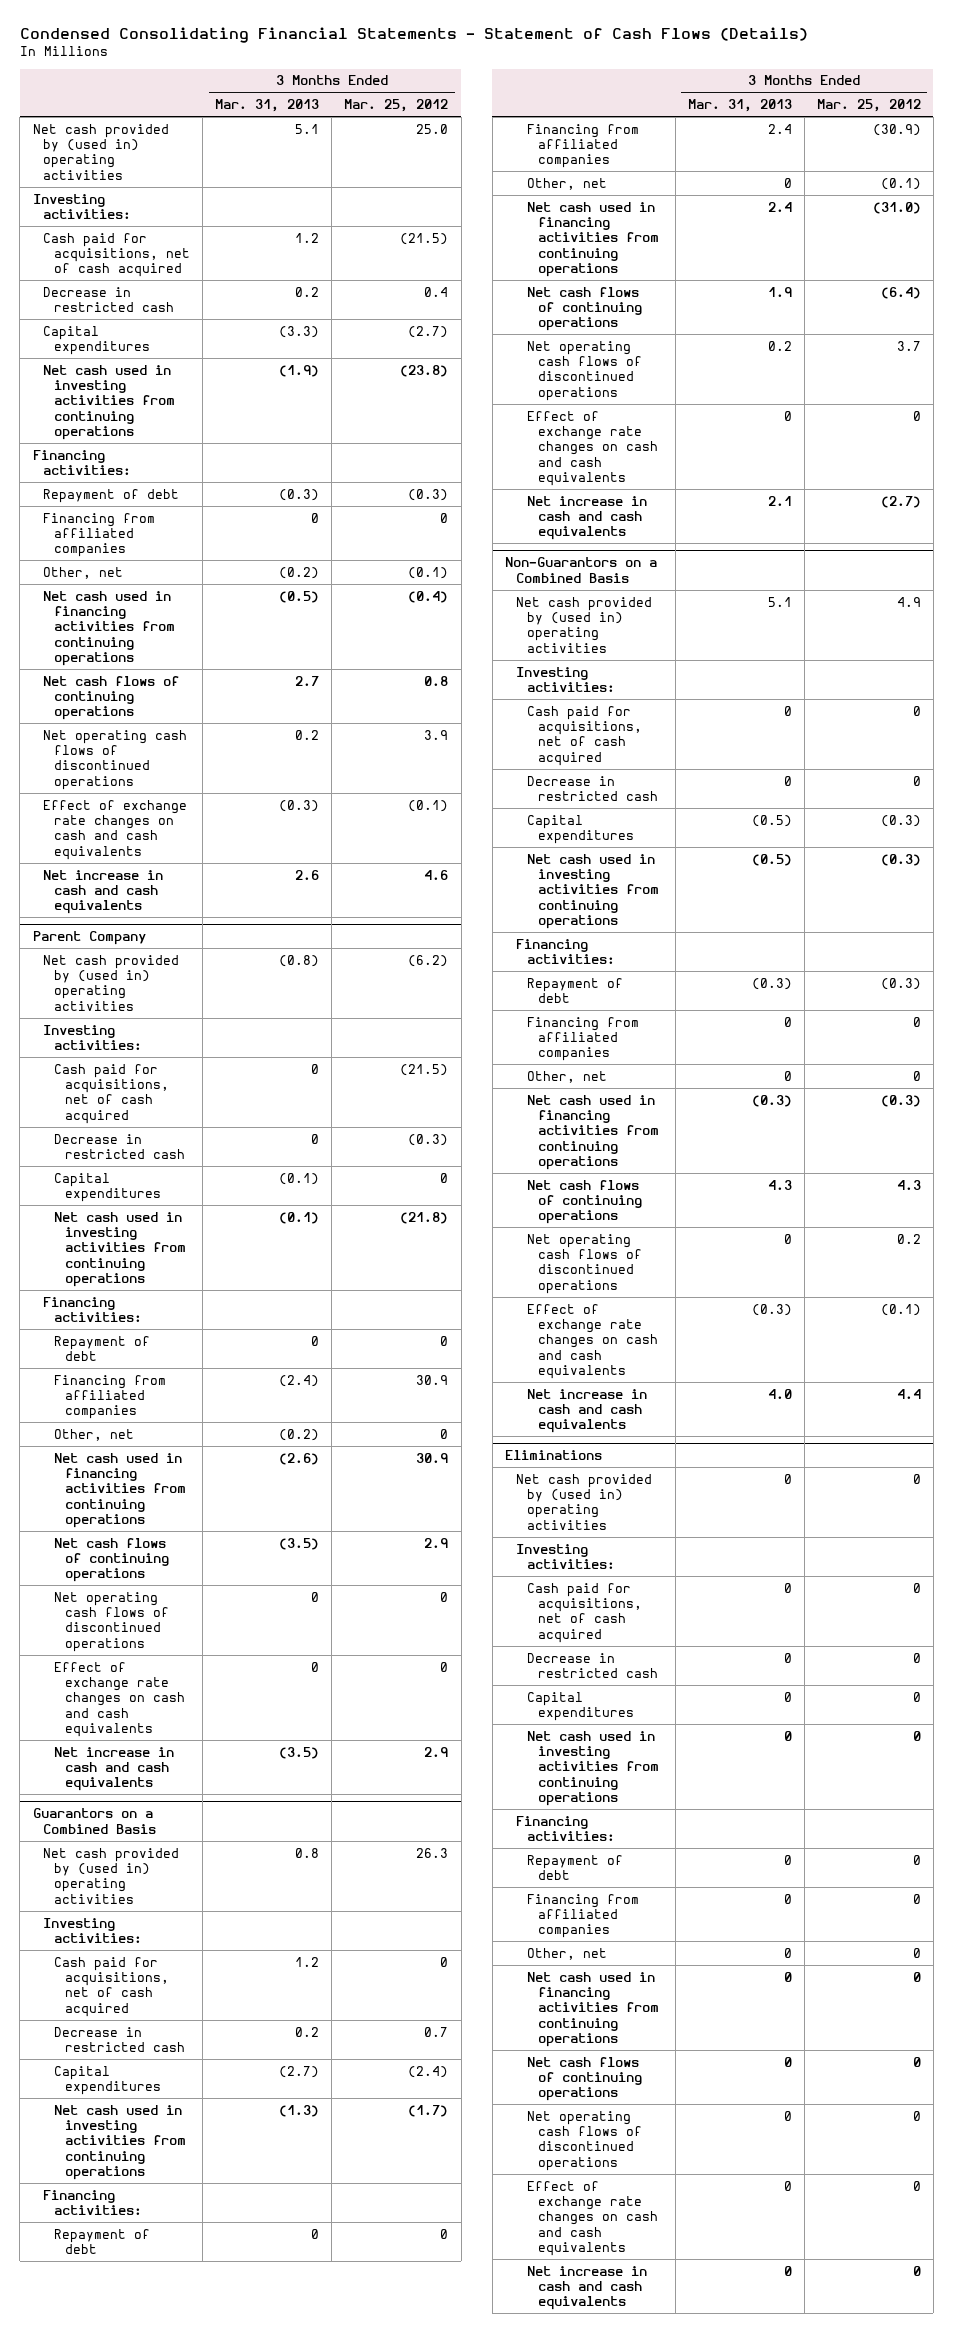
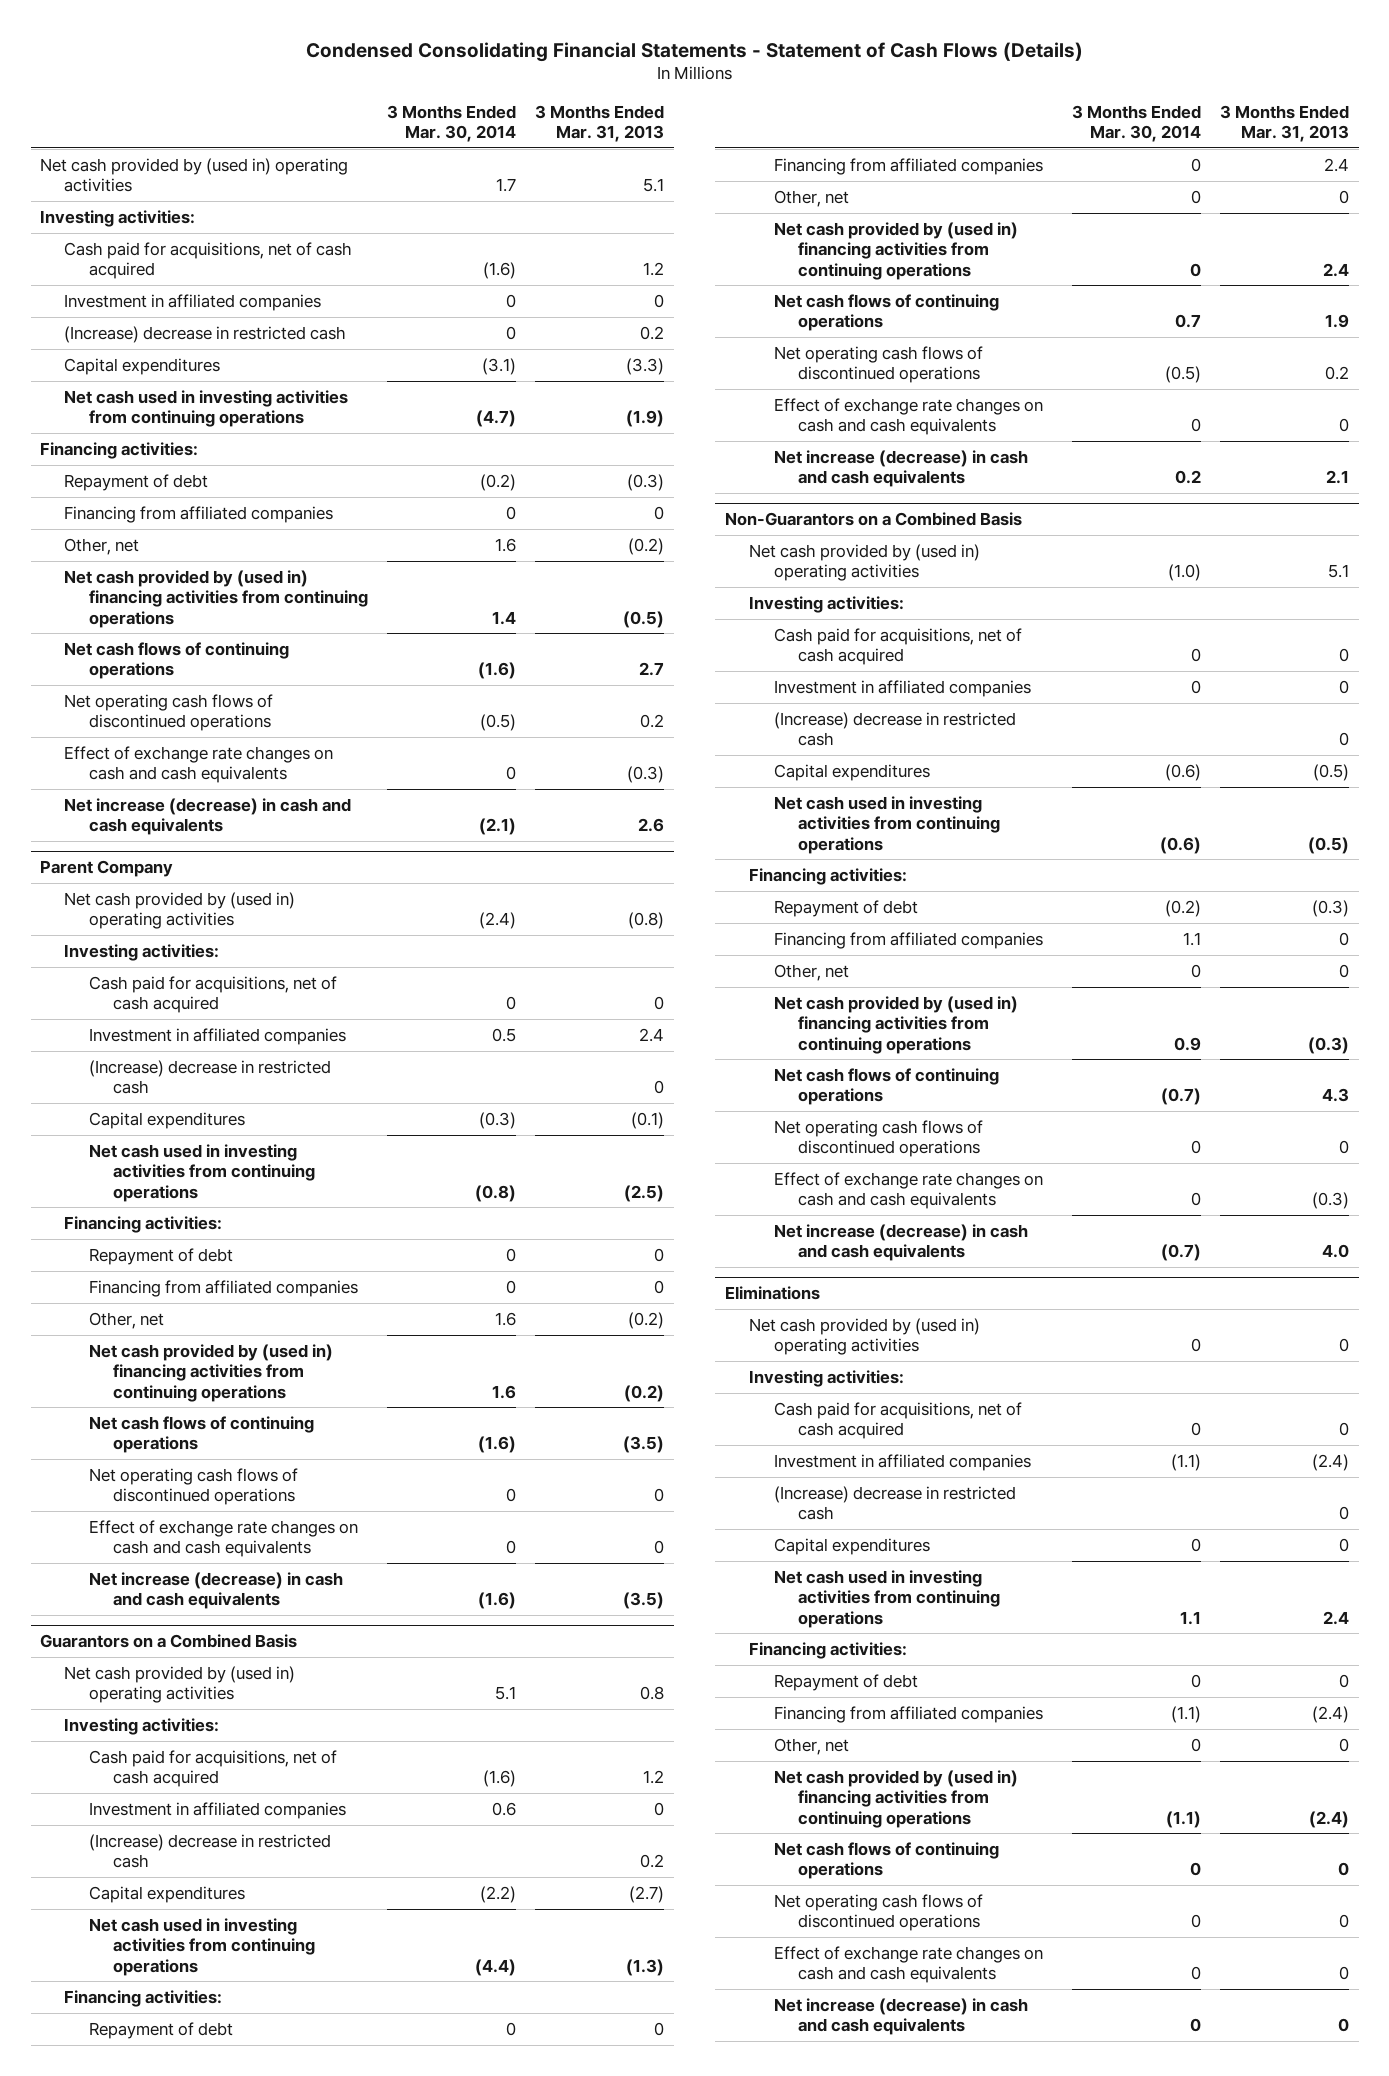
- | 3 Months Ended Mar. 31, 2013 | 3 Months Ended Mar. 25, 2012
+ | 3 Months Ended Mar. 30, 2014 | 3 Months Ended Mar. 31, 2013
- Decrease in restricted cash | 0.2 | 0.4
+ Investment in affiliated companies | 0 | 0
+ (Increase) decrease in restricted cash | 0 | 0.2
- Net cash used in financing activities from continuing operations | (0.5) | (0.4)
+ Net cash provided by (used in) financing activities from continuing operations | 1.4 | (0.5)
- Net increase in cash and cash equivalents | 2.6 | 4.6
+ Net increase (decrease) in cash and cash equivalents | (2.1) | 2.6
@ Parent Company
- Decrease in restricted cash | 0 | (0.3)
+ Investment in affiliated companies | 0.5 | 2.4
+ (Increase) decrease in restricted cash | | 0
- Net cash used in investing activities from continuing operations | (0.1) | (21.8)
+ Net cash used in investing activities from continuing operations | (0.8) | (2.5)
- Financing from affiliated companies | (2.4) | 30.9
+ Financing from affiliated companies | 0 | 0
- Net cash used in financing activities from continuing operations | (2.6) | 30.9
+ Net cash provided by (used in) financing activities from continuing operations | 1.6 | (0.2)
- Net increase in cash and cash equivalents | (3.5) | 2.9
+ Net increase (decrease) in cash and cash equivalents | (1.6) | (3.5)
@ Guarantors on a Combined Basis
- Decrease in restricted cash | 0.2 | 0.7
+ Investment in affiliated companies | 0.6 | 0
+ (Increase) decrease in restricted cash | | 0.2
- Net cash used in financing activities from continuing operations | 2.4 | (31.0)
+ Net cash provided by (used in) financing activities from continuing operations | 0 | 2.4
- Net increase in cash and cash equivalents | 2.1 | (2.7)
+ Net increase (decrease) in cash and cash equivalents | 0.2 | 2.1
@ Non-Guarantors on a Combined Basis
- Decrease in restricted cash | 0 | 0
+ Investment in affiliated companies | 0 | 0
+ (Increase) decrease in restricted cash | | 0
- Net cash used in financing activities from continuing operations | (0.3) | (0.3)
+ Net cash provided by (used in) financing activities from continuing operations | 0.9 | (0.3)
- Net increase in cash and cash equivalents | 4.0 | 4.4
+ Net increase (decrease) in cash and cash equivalents | (0.7) | 4.0
@ Eliminations
- Decrease in restricted cash | 0 | 0
+ Investment in affiliated companies | (1.1) | (2.4)
+ (Increase) decrease in restricted cash | | 0
- Net cash used in investing activities from continuing operations | 0 | 0
+ Net cash used in investing activities from continuing operations | 1.1 | 2.4
- Financing from affiliated companies | 0 | 0
+ Financing from affiliated companies | (1.1) | (2.4)
- Net cash used in financing activities from continuing operations | 0 | 0
+ Net cash provided by (used in) financing activities from continuing operations | (1.1) | (2.4)
- Net increase in cash and cash equivalents | 0 | 0
+ Net increase (decrease) in cash and cash equivalents | 0 | 0

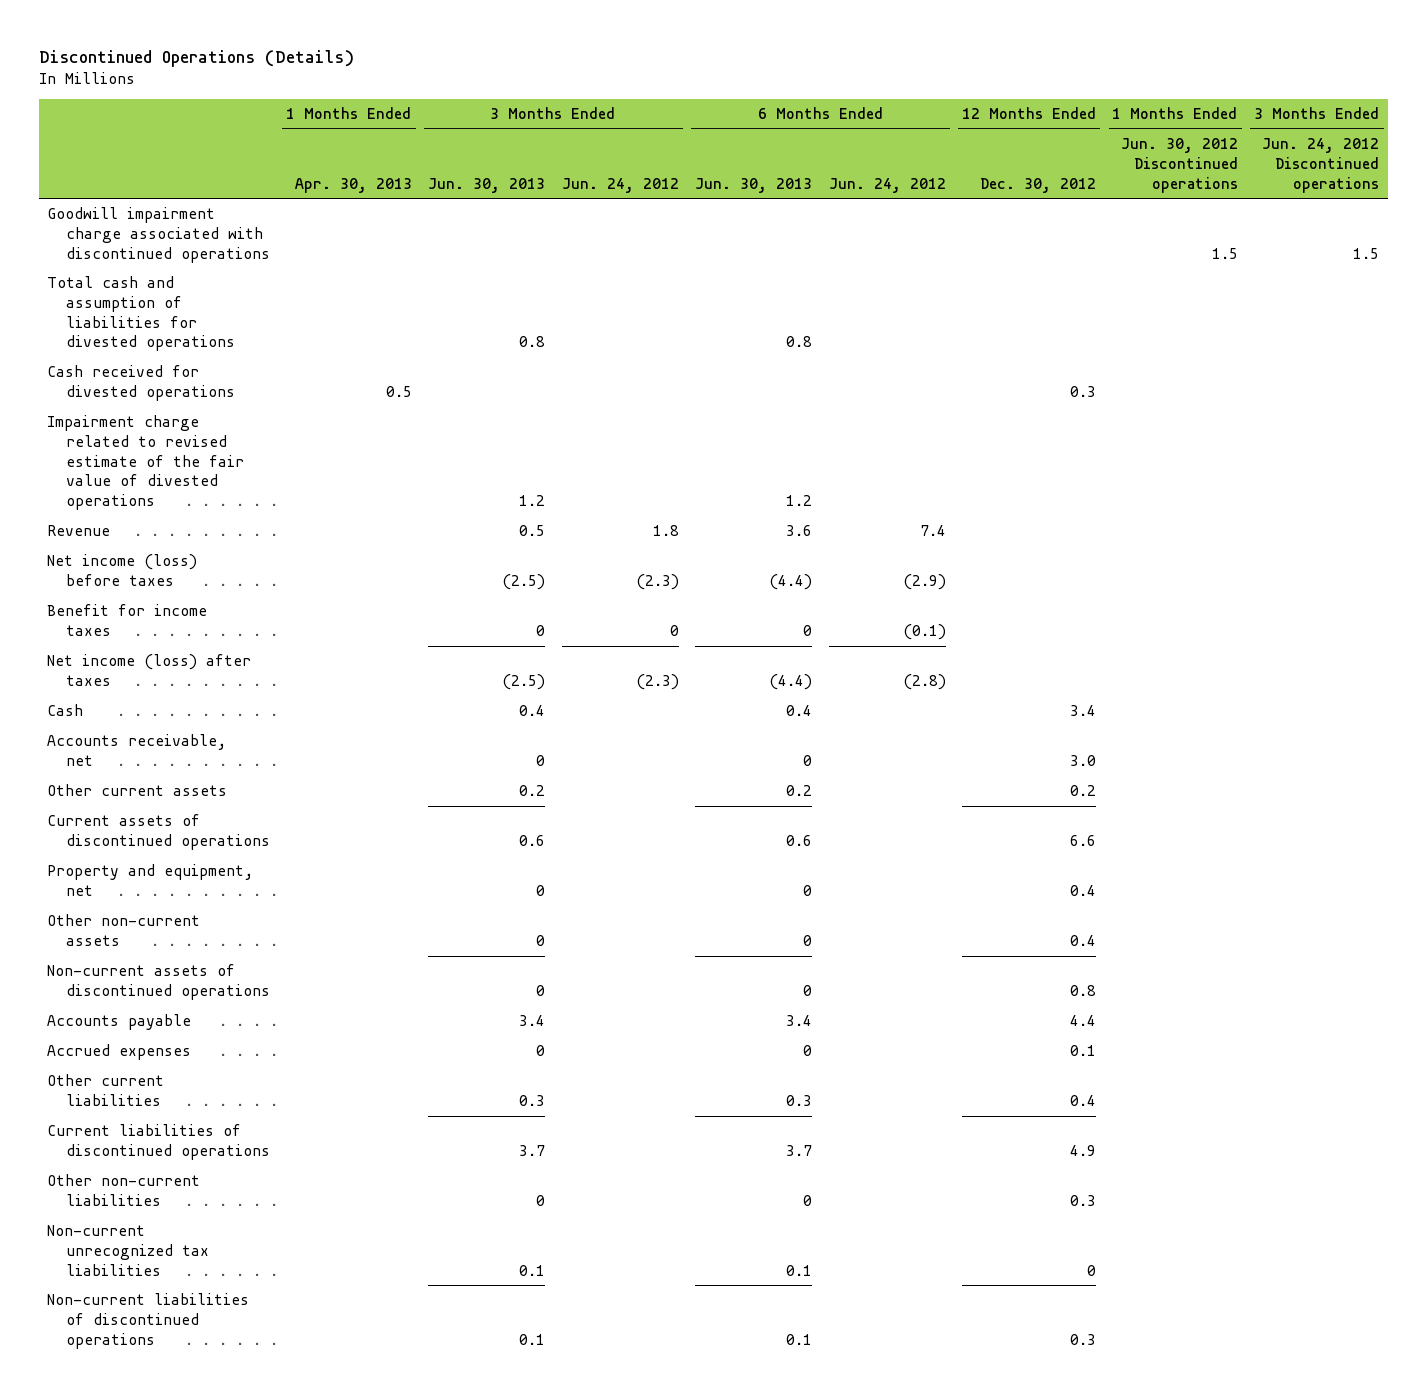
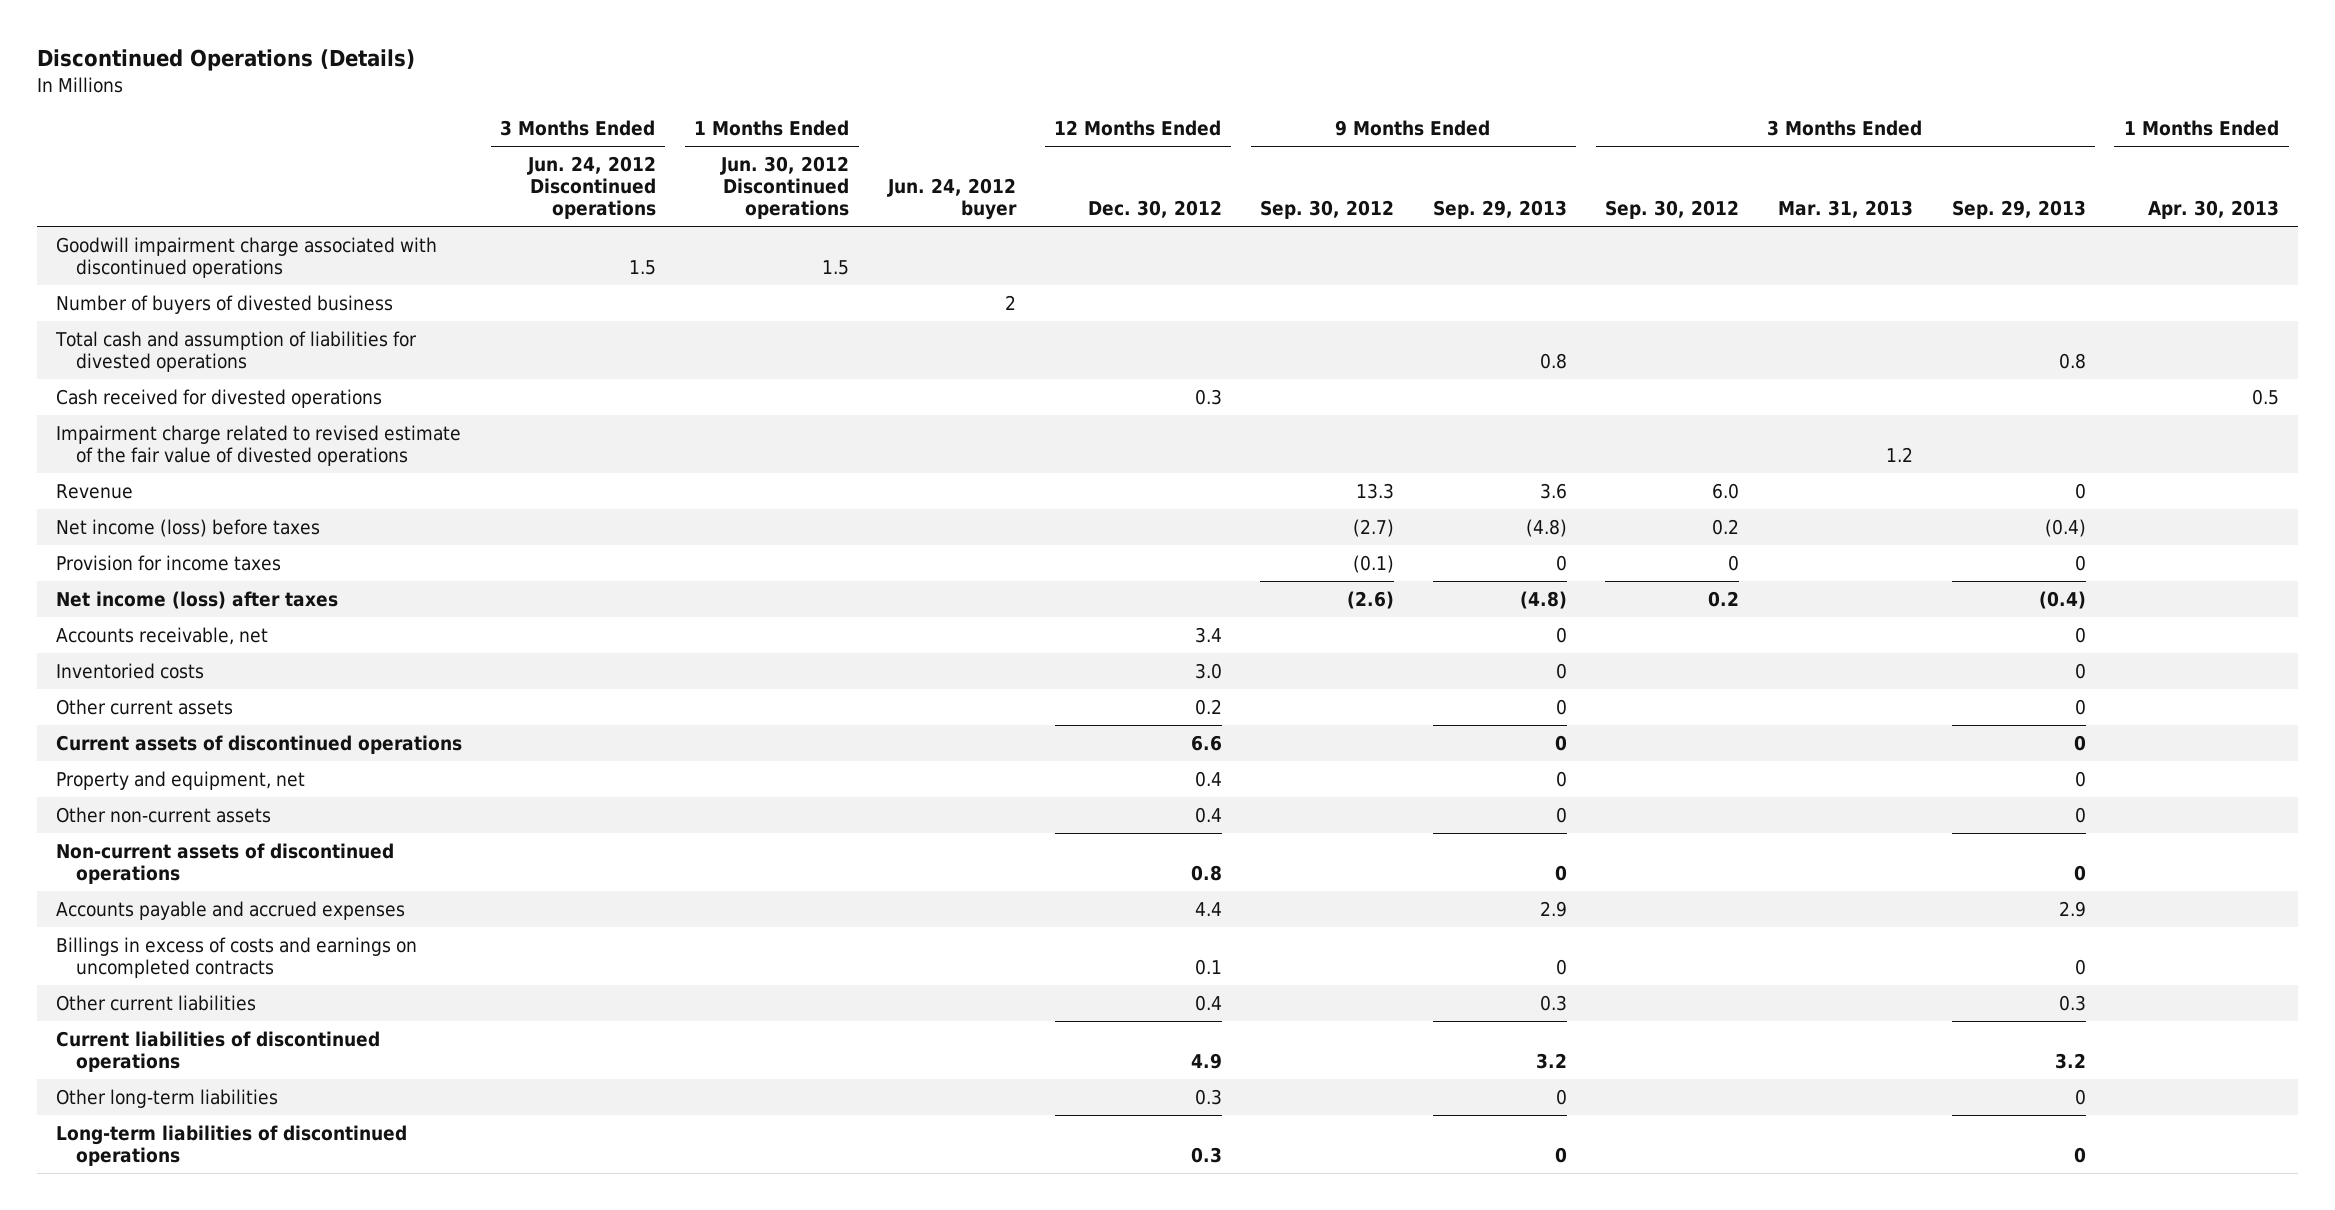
- | 1 Months Ended Apr. 30, 2013 | 3 Months Ended Jun. 30, 2013 | 3 Months Ended Jun. 24, 2012 | 6 Months Ended Jun. 30, 2013 | 6 Months Ended Jun. 24, 2012 | 12 Months Ended Dec. 30, 2012 | 1 Months Ended Jun. 30, 2012 Discontinued operations | 3 Months Ended Jun. 24, 2012 Discontinued operations
+ | 3 Months Ended Jun. 24, 2012 Discontinued operations | 1 Months Ended Jun. 30, 2012 Discontinued operations | Jun. 24, 2012 buyer | 12 Months Ended Dec. 30, 2012 | 9 Months Ended Sep. 30, 2012 | 9 Months Ended Sep. 29, 2013 | 3 Months Ended Sep. 30, 2012 | 3 Months Ended Mar. 31, 2013 | 3 Months Ended Sep. 29, 2013 | 1 Months Ended Apr. 30, 2013
+ Number of buyers of divested business | | | 2 | | | | | | |
- Benefit for income taxes | | 0 | 0 | 0 | (0.1) | | |
+ Provision for income taxes | | | | | (0.1) | 0 | 0 | | 0 |
- Cash | | 0.4 | | 0.4 | | 3.4 | |
- Accounts receivable, net | | 0 | | 0 | | 3.0 | |
+ Accounts receivable, net | | | | 3.4 | | 0 | | | 0 |
+ Inventoried costs | | | | 3.0 | | 0 | | | 0 |
- Accounts payable | | 3.4 | | 3.4 | | 4.4 | |
- Accrued expenses | | 0 | | 0 | | 0.1 | |
+ Accounts payable and accrued expenses | | | | 4.4 | | 2.9 | | | 2.9 |
+ Billings in excess of costs and earnings on uncompleted contracts | | | | 0.1 | | 0 | | | 0 |
- Other non-current liabilities | | 0 | | 0 | | 0.3 | |
- Non-current unrecognized tax liabilities | | 0.1 | | 0.1 | | 0 | |
- Non-current liabilities of discontinued operations | | 0.1 | | 0.1 | | 0.3 | |
+ Other long-term liabilities | | | | 0.3 | | 0 | | | 0 |
+ Long-term liabilities of discontinued operations | | | | 0.3 | | 0 | | | 0 |

